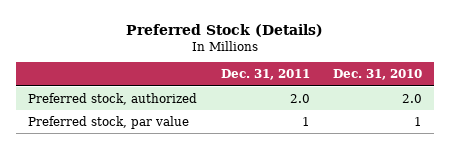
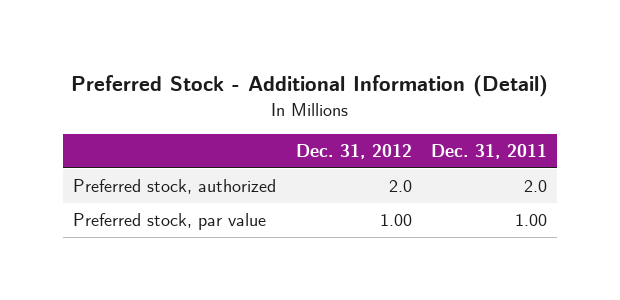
- Preferred Stock (Details)
+ Preferred Stock - Additional Information (Detail)
- | Dec. 31, 2011 | Dec. 31, 2010
+ | Dec. 31, 2012 | Dec. 31, 2011
- Preferred stock, par value | 1 | 1
+ Preferred stock, par value | 1.00 | 1.00

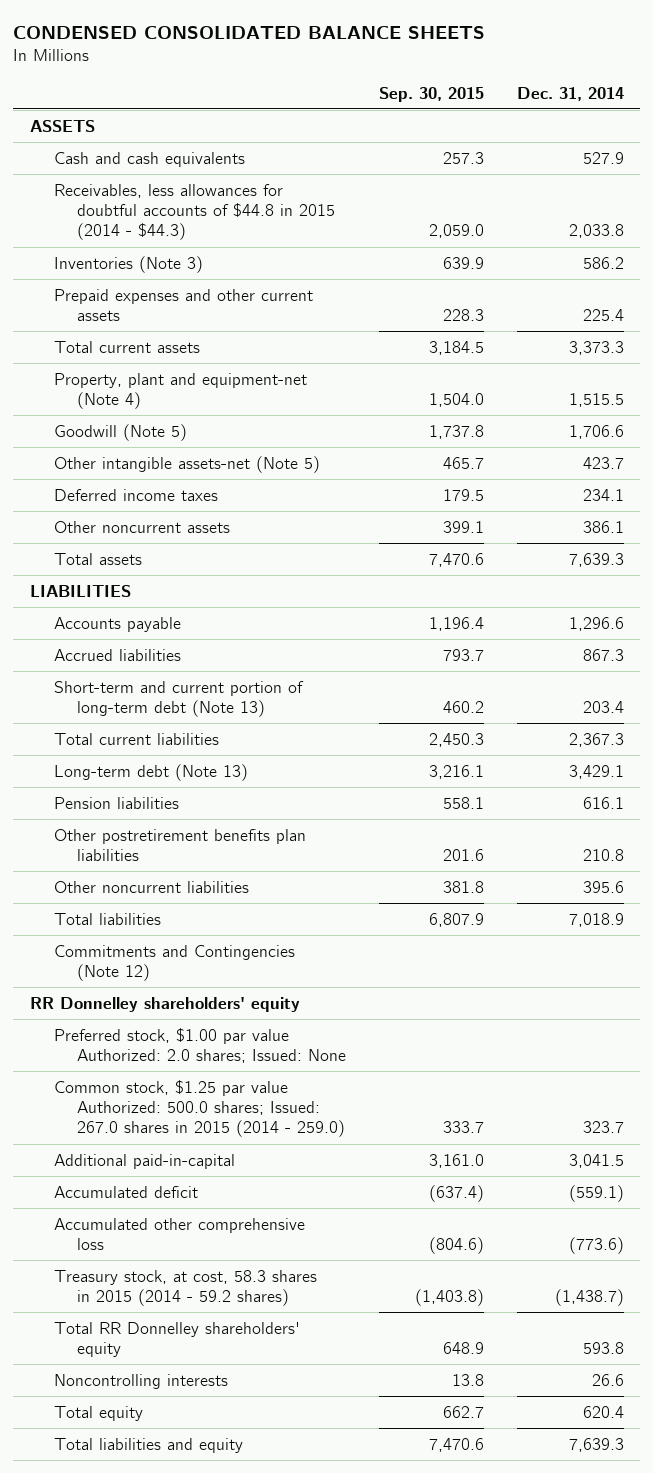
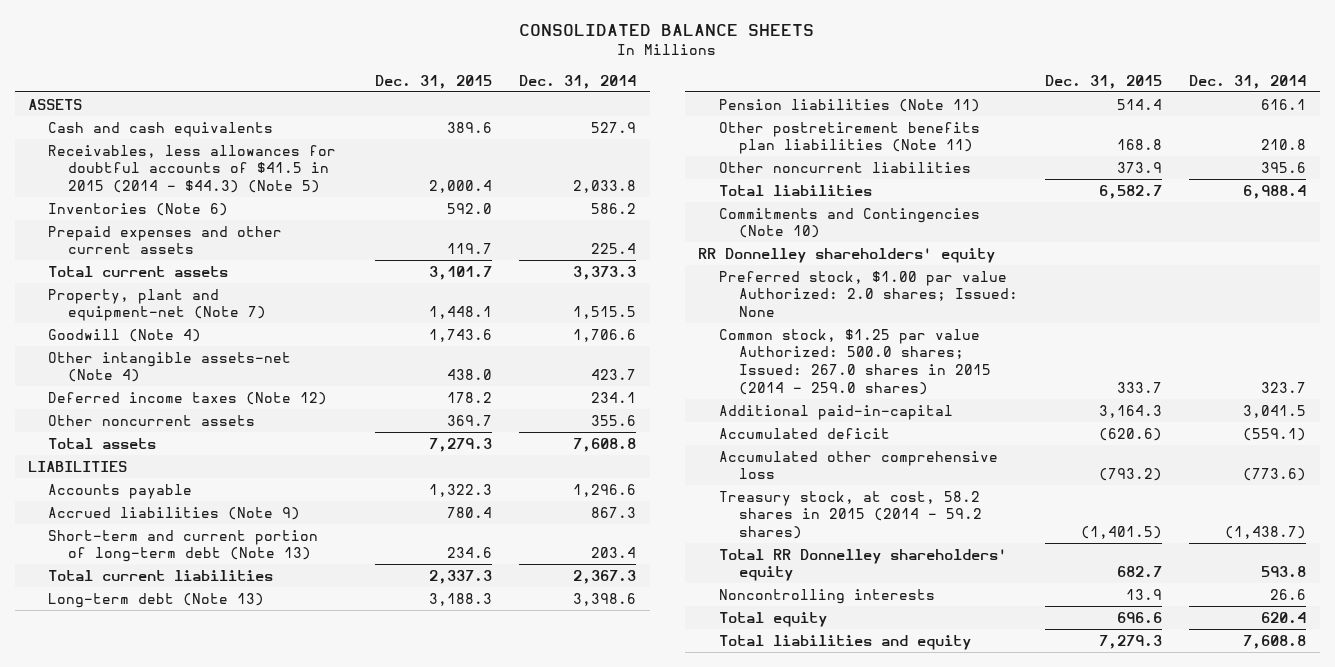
- CONDENSED CONSOLIDATED BALANCE SHEETS
+ CONSOLIDATED BALANCE SHEETS
- | Sep. 30, 2015 | Dec. 31, 2014
+ | Dec. 31, 2015 | Dec. 31, 2014
- Receivables, less allowances for doubtful accounts of $44.8 in 2015 (2014 - $44.3) | 2,059.0 | 2,033.8
- Inventories (Note 3) | 639.9 | 586.2
+ Receivables, less allowances for doubtful accounts of $41.5 in 2015 (2014 - $44.3) (Note 5) | 2,000.4 | 2,033.8
+ Inventories (Note 6) | 592.0 | 586.2
- Property, plant and equipment-net (Note 4) | 1,504.0 | 1,515.5
- Goodwill (Note 5) | 1,737.8 | 1,706.6
- Other intangible assets-net (Note 5) | 465.7 | 423.7
- Deferred income taxes | 179.5 | 234.1
- Other noncurrent assets | 399.1 | 386.1
- Total assets | 7,470.6 | 7,639.3
+ Property, plant and equipment-net (Note 7) | 1,448.1 | 1,515.5
+ Goodwill (Note 4) | 1,743.6 | 1,706.6
+ Other intangible assets-net (Note 4) | 438.0 | 423.7
+ Deferred income taxes (Note 12) | 178.2 | 234.1
+ Other noncurrent assets | 369.7 | 355.6
+ Total assets | 7,279.3 | 7,608.8
- Accrued liabilities | 793.7 | 867.3
+ Accrued liabilities (Note 9) | 780.4 | 867.3
- Long-term debt (Note 13) | 3,216.1 | 3,429.1
- Pension liabilities | 558.1 | 616.1
- Other postretirement benefits plan liabilities | 201.6 | 210.8
+ Long-term debt (Note 13) | 3,188.3 | 3,398.6
+ Pension liabilities (Note 11) | 514.4 | 616.1
+ Other postretirement benefits plan liabilities (Note 11) | 168.8 | 210.8
- Total liabilities | 6,807.9 | 7,018.9
- Commitments and Contingencies (Note 12)
+ Total liabilities | 6,582.7 | 6,988.4
+ Commitments and Contingencies (Note 10)
- Common stock, $1.25 par value Authorized: 500.0 shares; Issued: 267.0 shares in 2015 (2014 - 259.0) | 333.7 | 323.7
+ Common stock, $1.25 par value Authorized: 500.0 shares; Issued: 267.0 shares in 2015 (2014 - 259.0 shares) | 333.7 | 323.7
- Treasury stock, at cost, 58.3 shares in 2015 (2014 - 59.2 shares) | (1,403.8) | (1,438.7)
+ Treasury stock, at cost, 58.2 shares in 2015 (2014 - 59.2 shares) | (1,401.5) | (1,438.7)
- Total liabilities and equity | 7,470.6 | 7,639.3
+ Total liabilities and equity | 7,279.3 | 7,608.8

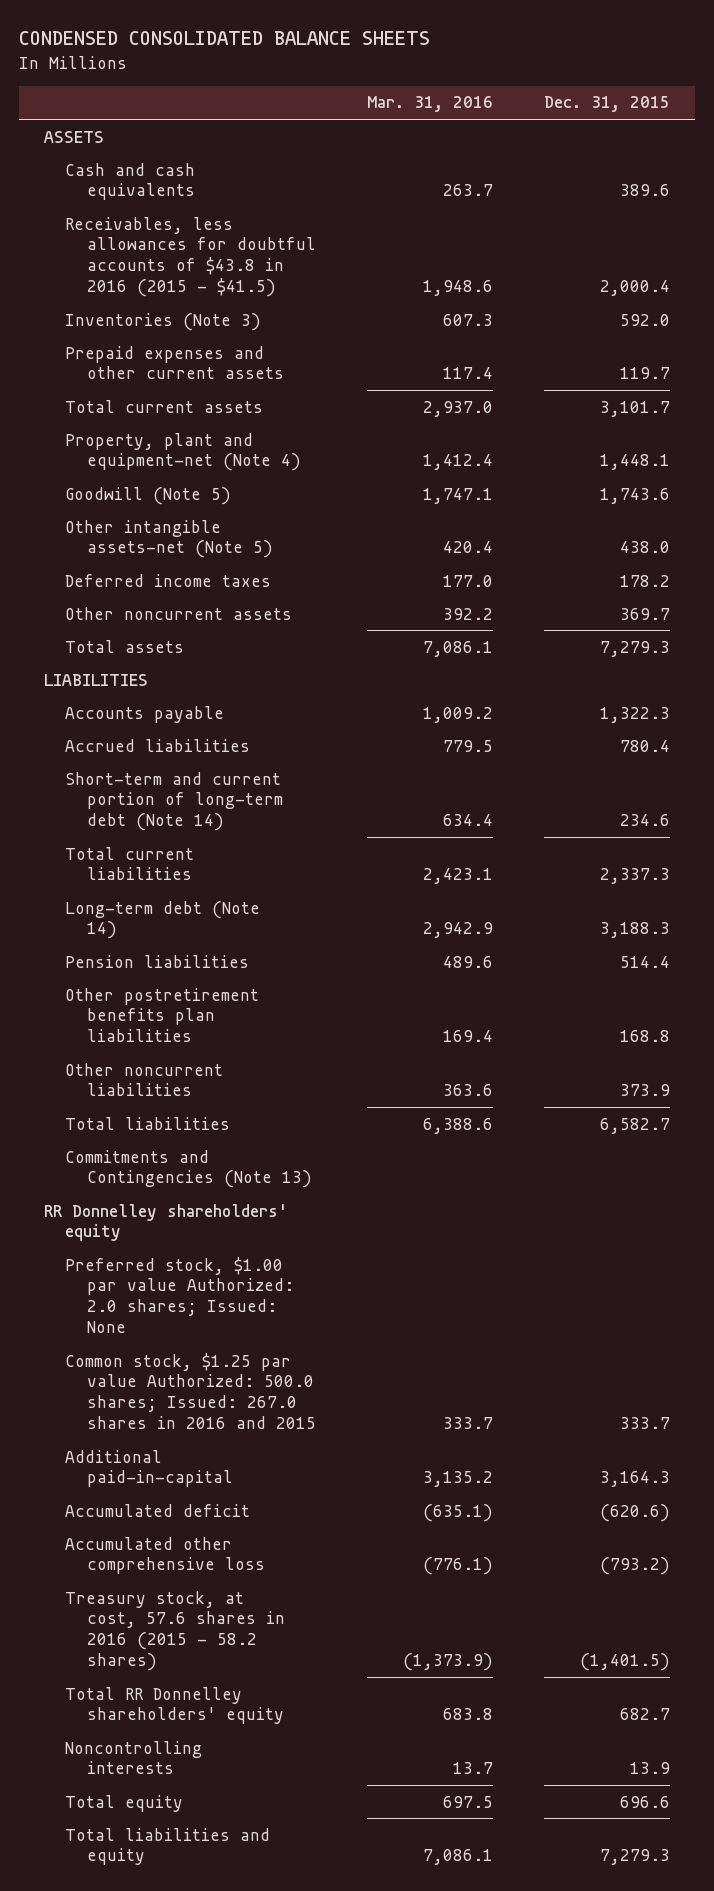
- CONSOLIDATED BALANCE SHEETS
+ CONDENSED CONSOLIDATED BALANCE SHEETS
- | Dec. 31, 2015 | Dec. 31, 2014
+ | Mar. 31, 2016 | Dec. 31, 2015
- Receivables, less allowances for doubtful accounts of $41.5 in 2015 (2014 - $44.3) (Note 5) | 2,000.4 | 2,033.8
- Inventories (Note 6) | 592.0 | 586.2
+ Receivables, less allowances for doubtful accounts of $43.8 in 2016 (2015 - $41.5) | 1,948.6 | 2,000.4
+ Inventories (Note 3) | 607.3 | 592.0
- Property, plant and equipment-net (Note 7) | 1,448.1 | 1,515.5
- Goodwill (Note 4) | 1,743.6 | 1,706.6
- Other intangible assets-net (Note 4) | 438.0 | 423.7
- Deferred income taxes (Note 12) | 178.2 | 234.1
+ Property, plant and equipment-net (Note 4) | 1,412.4 | 1,448.1
+ Goodwill (Note 5) | 1,747.1 | 1,743.6
+ Other intangible assets-net (Note 5) | 420.4 | 438.0
+ Deferred income taxes | 177.0 | 178.2
- Accrued liabilities (Note 9) | 780.4 | 867.3
- Short-term and current portion of long-term debt (Note 13) | 234.6 | 203.4
+ Accrued liabilities | 779.5 | 780.4
+ Short-term and current portion of long-term debt (Note 14) | 634.4 | 234.6
- Long-term debt (Note 13) | 3,188.3 | 3,398.6
- Pension liabilities (Note 11) | 514.4 | 616.1
- Other postretirement benefits plan liabilities (Note 11) | 168.8 | 210.8
+ Long-term debt (Note 14) | 2,942.9 | 3,188.3
+ Pension liabilities | 489.6 | 514.4
+ Other postretirement benefits plan liabilities | 169.4 | 168.8
- Commitments and Contingencies (Note 10)
+ Commitments and Contingencies (Note 13)
- Common stock, $1.25 par value Authorized: 500.0 shares; Issued: 267.0 shares in 2015 (2014 - 259.0 shares) | 333.7 | 323.7
+ Common stock, $1.25 par value Authorized: 500.0 shares; Issued: 267.0 shares in 2016 and 2015 | 333.7 | 333.7
- Treasury stock, at cost, 58.2 shares in 2015 (2014 - 59.2 shares) | (1,401.5) | (1,438.7)
+ Treasury stock, at cost, 57.6 shares in 2016 (2015 - 58.2 shares) | (1,373.9) | (1,401.5)

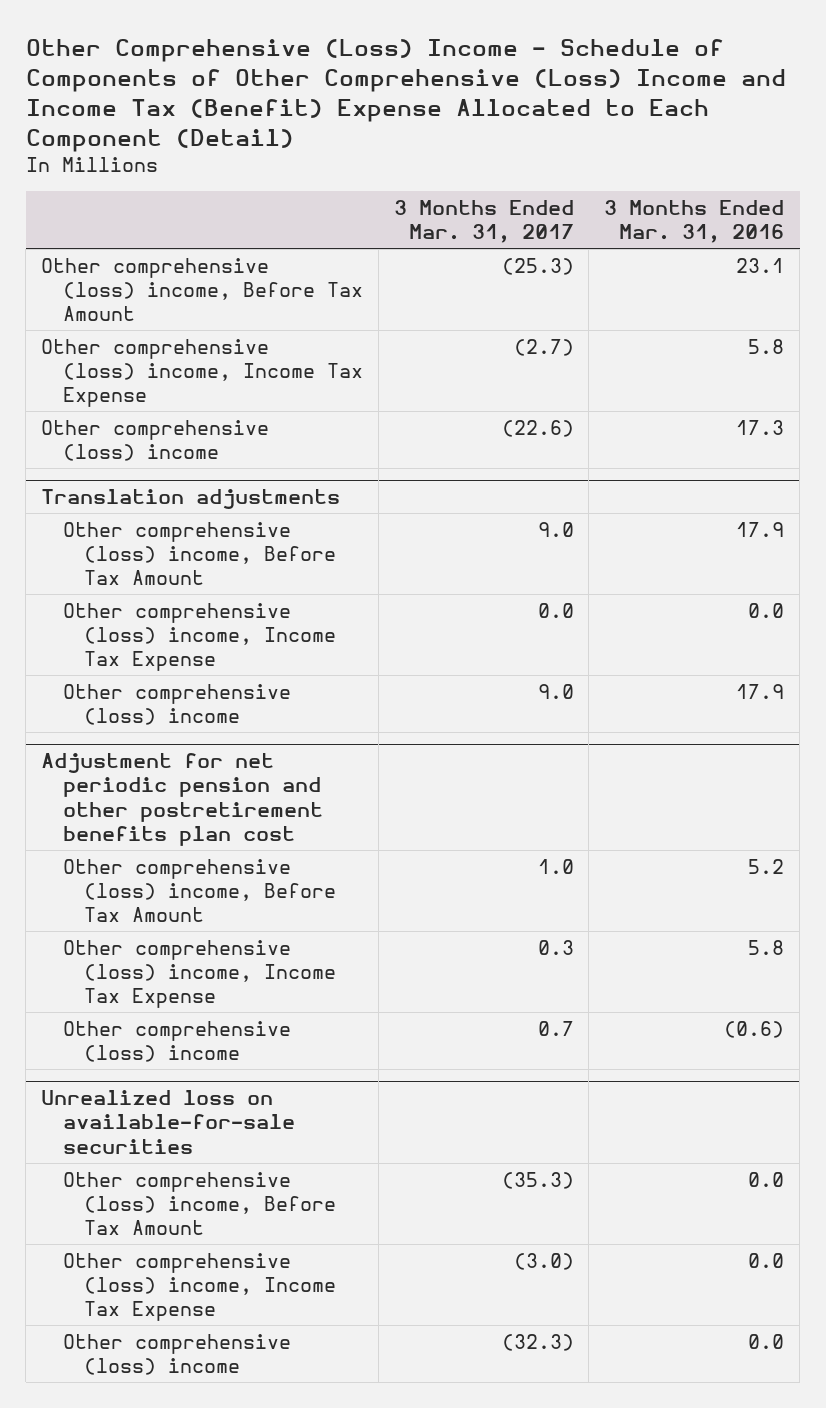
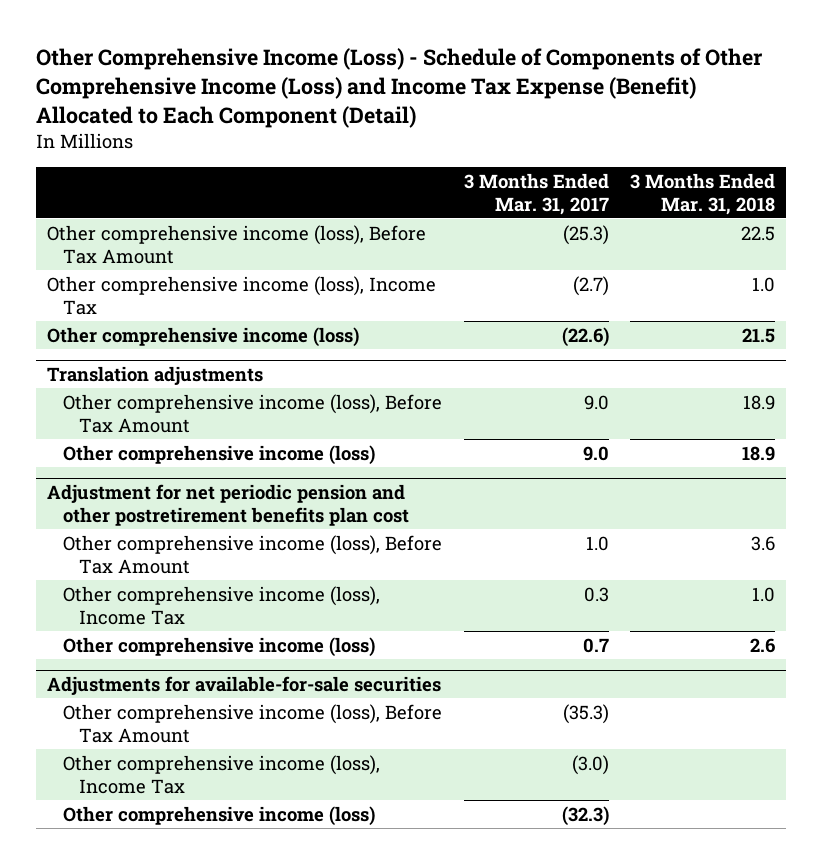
- Other Comprehensive (Loss) Income - Schedule of Components of Other Comprehensive (Loss) Income and Income Tax (Benefit) Expense Allocated to Each Component (Detail)
+ Other Comprehensive Income (Loss) - Schedule of Components of Other Comprehensive Income (Loss) and Income Tax Expense (Benefit) Allocated to Each Component (Detail)
- | 3 Months Ended Mar. 31, 2017 | 3 Months Ended Mar. 31, 2016
+ | 3 Months Ended Mar. 31, 2017 | 3 Months Ended Mar. 31, 2018
- Other comprehensive (loss) income, Before Tax Amount | (25.3) | 23.1
- Other comprehensive (loss) income, Income Tax Expense | (2.7) | 5.8
- Other comprehensive (loss) income | (22.6) | 17.3
+ Other comprehensive income (loss), Before Tax Amount | (25.3) | 22.5
+ Other comprehensive income (loss), Income Tax | (2.7) | 1.0
+ Other comprehensive income (loss) | (22.6) | 21.5
@ Translation adjustments
- Other comprehensive (loss) income, Before Tax Amount | 9.0 | 17.9
- Other comprehensive (loss) income, Income Tax Expense | 0.0 | 0.0
- Other comprehensive (loss) income | 9.0 | 17.9
+ Other comprehensive income (loss), Before Tax Amount | 9.0 | 18.9
+ Other comprehensive income (loss) | 9.0 | 18.9
@ Adjustment for net periodic pension and other postretirement benefits plan cost
- Other comprehensive (loss) income, Before Tax Amount | 1.0 | 5.2
- Other comprehensive (loss) income, Income Tax Expense | 0.3 | 5.8
- Other comprehensive (loss) income | 0.7 | (0.6)
- Unrealized loss on available-for-sale securities
- Other comprehensive (loss) income, Before Tax Amount | (35.3) | 0.0
- Other comprehensive (loss) income, Income Tax Expense | (3.0) | 0.0
- Other comprehensive (loss) income | (32.3) | 0.0
@ Adjustment for net periodic pension and other postretirement benefits plan cost
+ Other comprehensive income (loss), Before Tax Amount | 1.0 | 3.6
+ Other comprehensive income (loss), Income Tax | 0.3 | 1.0
+ Other comprehensive income (loss) | 0.7 | 2.6
+ Adjustments for available-for-sale securities
+ Other comprehensive income (loss), Before Tax Amount | (35.3) |
+ Other comprehensive income (loss), Income Tax | (3.0) |
+ Other comprehensive income (loss) | (32.3) |

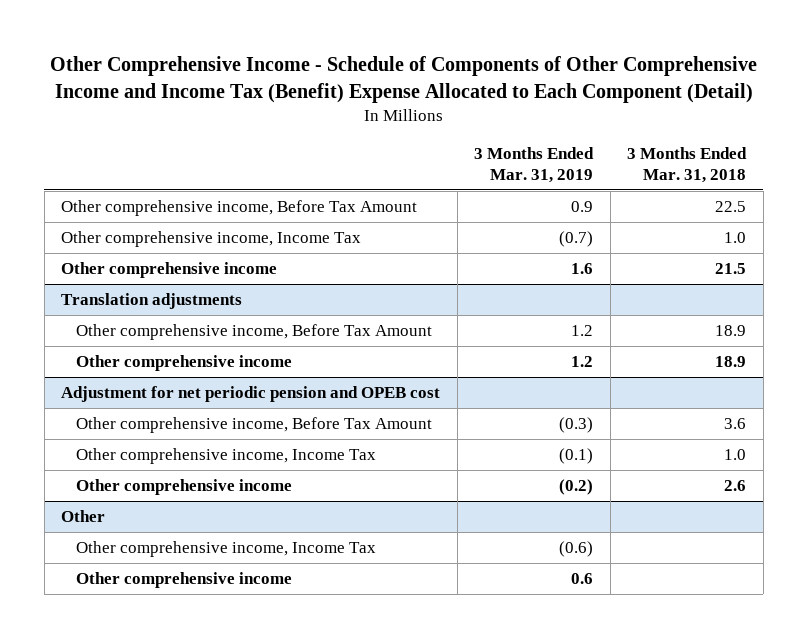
- Other Comprehensive Income (Loss) - Schedule of Components of Other Comprehensive Income (Loss) and Income Tax Expense (Benefit) Allocated to Each Component (Detail)
+ Other Comprehensive Income - Schedule of Components of Other Comprehensive Income and Income Tax (Benefit) Expense Allocated to Each Component (Detail)
- | 3 Months Ended Mar. 31, 2017 | 3 Months Ended Mar. 31, 2018
+ | 3 Months Ended Mar. 31, 2019 | 3 Months Ended Mar. 31, 2018
- Other comprehensive income (loss), Before Tax Amount | (25.3) | 22.5
- Other comprehensive income (loss), Income Tax | (2.7) | 1.0
- Other comprehensive income (loss) | (22.6) | 21.5
+ Other comprehensive income, Before Tax Amount | 0.9 | 22.5
+ Other comprehensive income, Income Tax | (0.7) | 1.0
+ Other comprehensive income | 1.6 | 21.5
@ Translation adjustments
- Other comprehensive income (loss), Before Tax Amount | 9.0 | 18.9
- Other comprehensive income (loss) | 9.0 | 18.9
- Adjustment for net periodic pension and other postretirement benefits plan cost
- Other comprehensive income (loss), Before Tax Amount | 1.0 | 3.6
- Other comprehensive income (loss), Income Tax | 0.3 | 1.0
- Other comprehensive income (loss) | 0.7 | 2.6
- Adjustments for available-for-sale securities
- Other comprehensive income (loss), Before Tax Amount | (35.3) |
- Other comprehensive income (loss), Income Tax | (3.0) |
- Other comprehensive income (loss) | (32.3) |
@ Translation adjustments
+ Other comprehensive income, Before Tax Amount | 1.2 | 18.9
+ Other comprehensive income | 1.2 | 18.9
+ Adjustment for net periodic pension and OPEB cost
+ Other comprehensive income, Before Tax Amount | (0.3) | 3.6
+ Other comprehensive income, Income Tax | (0.1) | 1.0
+ Other comprehensive income | (0.2) | 2.6
+ Other
+ Other comprehensive income, Income Tax | (0.6) |
+ Other comprehensive income | 0.6 |

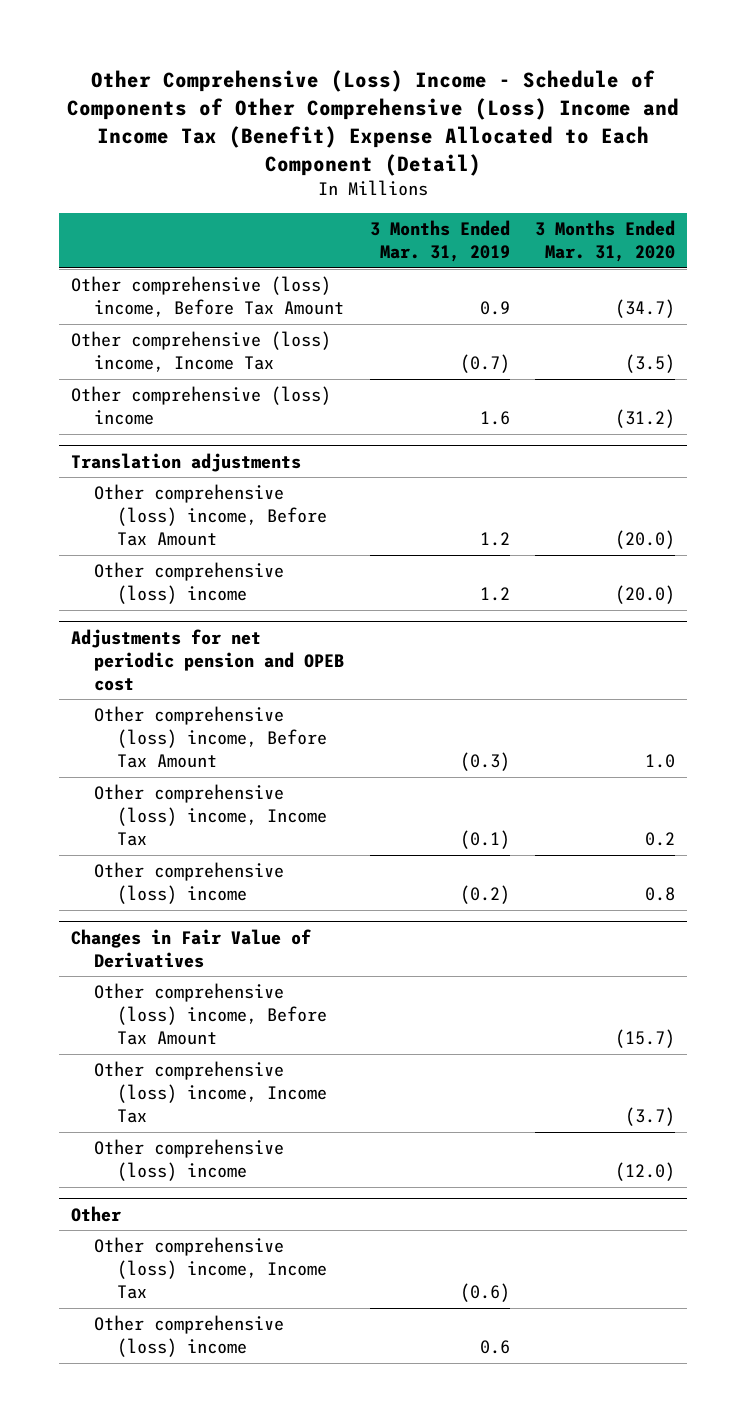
- Other Comprehensive Income - Schedule of Components of Other Comprehensive Income and Income Tax (Benefit) Expense Allocated to Each Component (Detail)
+ Other Comprehensive (Loss) Income - Schedule of Components of Other Comprehensive (Loss) Income and Income Tax (Benefit) Expense Allocated to Each Component (Detail)
- | 3 Months Ended Mar. 31, 2019 | 3 Months Ended Mar. 31, 2018
+ | 3 Months Ended Mar. 31, 2019 | 3 Months Ended Mar. 31, 2020
- Other comprehensive income, Before Tax Amount | 0.9 | 22.5
- Other comprehensive income, Income Tax | (0.7) | 1.0
- Other comprehensive income | 1.6 | 21.5
+ Other comprehensive (loss) income, Before Tax Amount | 0.9 | (34.7)
+ Other comprehensive (loss) income, Income Tax | (0.7) | (3.5)
+ Other comprehensive (loss) income | 1.6 | (31.2)
@ Translation adjustments
- Other comprehensive income, Before Tax Amount | 1.2 | 18.9
- Other comprehensive income | 1.2 | 18.9
- Adjustment for net periodic pension and OPEB cost
- Other comprehensive income, Before Tax Amount | (0.3) | 3.6
- Other comprehensive income, Income Tax | (0.1) | 1.0
- Other comprehensive income | (0.2) | 2.6
@ Translation adjustments
+ Other comprehensive (loss) income, Before Tax Amount | 1.2 | (20.0)
+ Other comprehensive (loss) income | 1.2 | (20.0)
+ Adjustments for net periodic pension and OPEB cost
+ Other comprehensive (loss) income, Before Tax Amount | (0.3) | 1.0
+ Other comprehensive (loss) income, Income Tax | (0.1) | 0.2
+ Other comprehensive (loss) income | (0.2) | 0.8
+ Changes in Fair Value of Derivatives
+ Other comprehensive (loss) income, Before Tax Amount | | (15.7)
+ Other comprehensive (loss) income, Income Tax | | (3.7)
+ Other comprehensive (loss) income | | (12.0)
@ Other
- Other comprehensive income, Income Tax | (0.6) |
- Other comprehensive income | 0.6 |
+ Other comprehensive (loss) income, Income Tax | (0.6) |
+ Other comprehensive (loss) income | 0.6 |

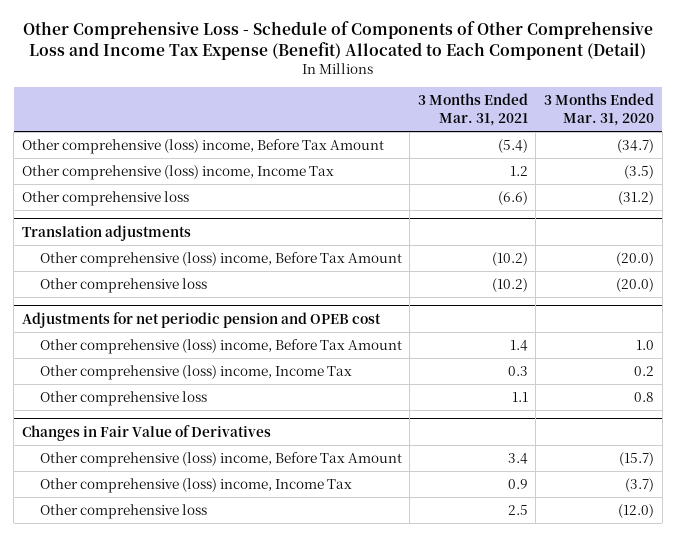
- Other Comprehensive (Loss) Income - Schedule of Components of Other Comprehensive (Loss) Income and Income Tax (Benefit) Expense Allocated to Each Component (Detail)
+ Other Comprehensive Loss - Schedule of Components of Other Comprehensive Loss and Income Tax Expense (Benefit) Allocated to Each Component (Detail)
- | 3 Months Ended Mar. 31, 2019 | 3 Months Ended Mar. 31, 2020
+ | 3 Months Ended Mar. 31, 2021 | 3 Months Ended Mar. 31, 2020
- Other comprehensive (loss) income | 1.6 | (31.2)
+ Other comprehensive loss | (6.6) | (31.2)
@ Translation adjustments
- Other comprehensive (loss) income | 1.2 | (20.0)
+ Other comprehensive loss | (10.2) | (20.0)
@ Adjustments for net periodic pension and OPEB cost
- Other comprehensive (loss) income | (0.2) | 0.8
+ Other comprehensive loss | 1.1 | 0.8
@ Changes in Fair Value of Derivatives
- Other comprehensive (loss) income | | (12.0)
- Other
- Other comprehensive (loss) income, Income Tax | (0.6) |
- Other comprehensive (loss) income | 0.6 |
@ Changes in Fair Value of Derivatives
+ Other comprehensive loss | 2.5 | (12.0)

